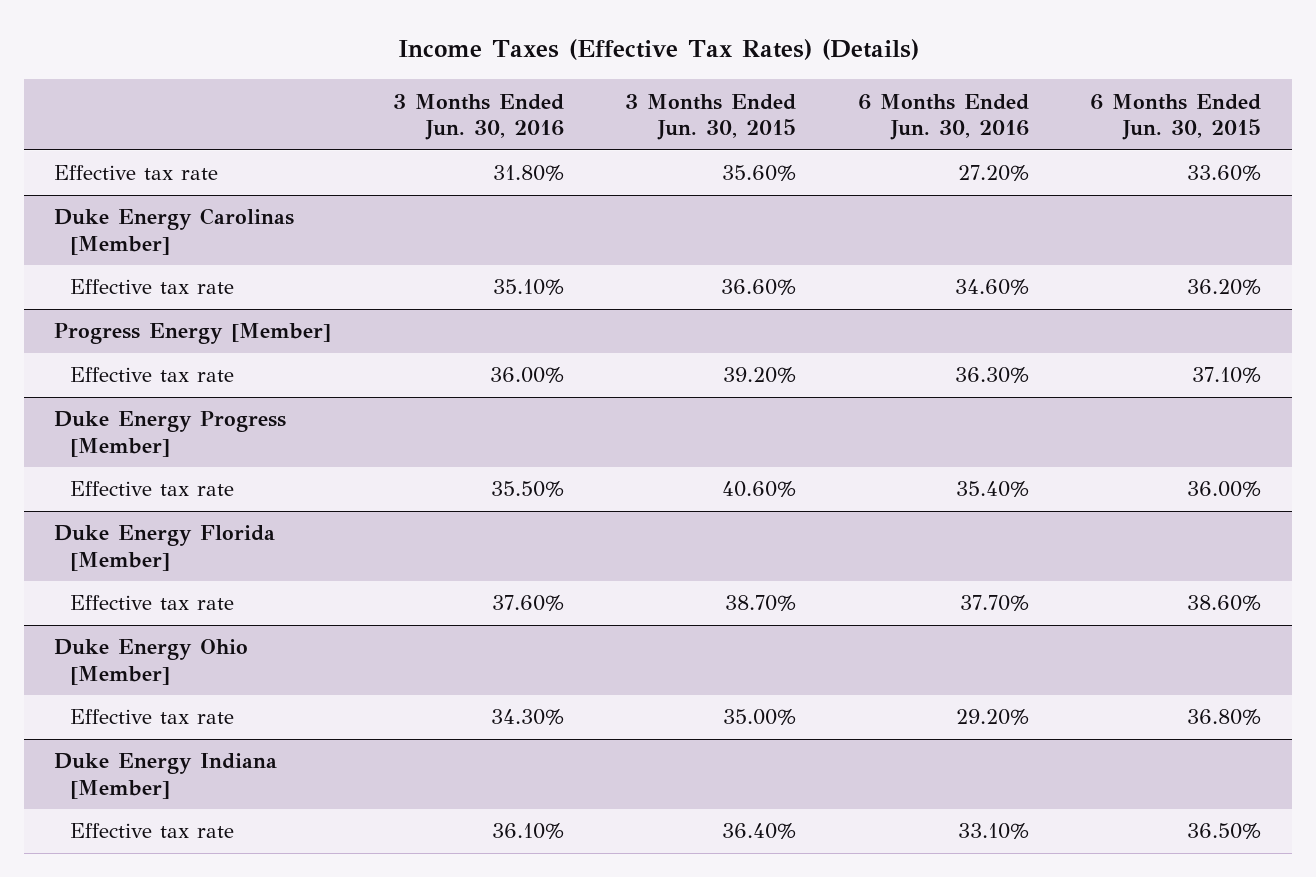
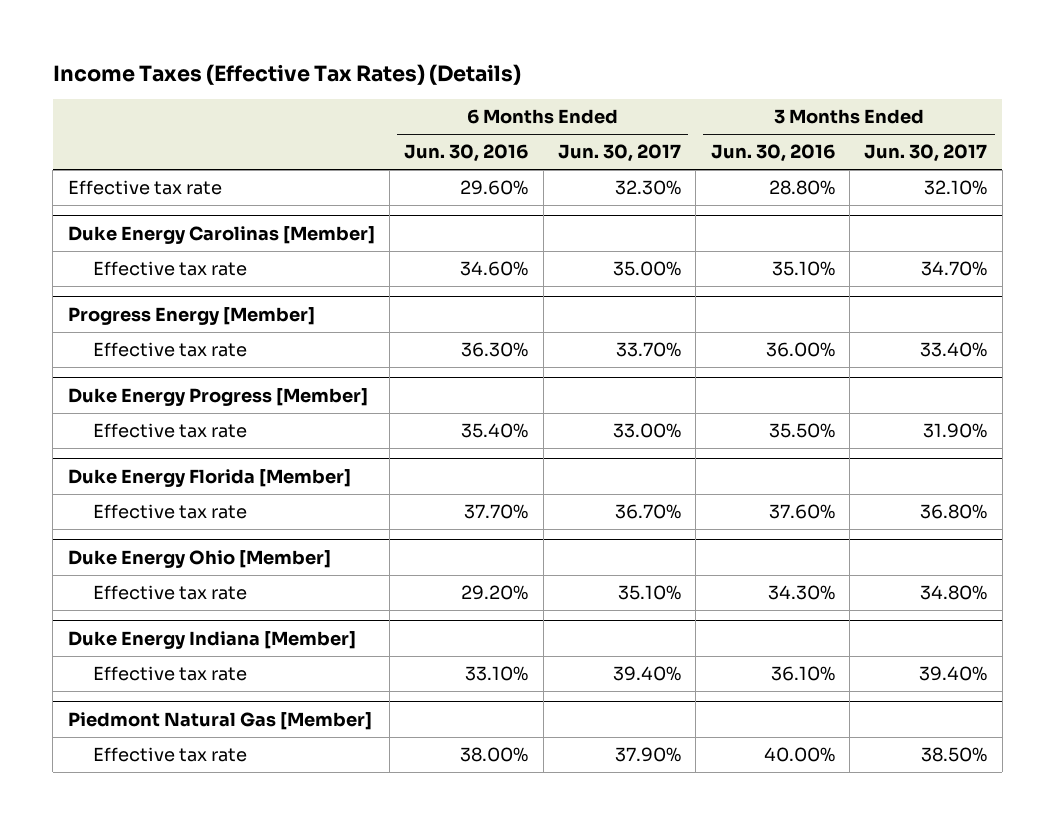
- | 3 Months Ended Jun. 30, 2016 | 3 Months Ended Jun. 30, 2015 | 6 Months Ended Jun. 30, 2016 | 6 Months Ended Jun. 30, 2015
+ | 6 Months Ended Jun. 30, 2016 | 6 Months Ended Jun. 30, 2017 | 3 Months Ended Jun. 30, 2016 | 3 Months Ended Jun. 30, 2017
- Effective tax rate | 31.80% | 35.60% | 27.20% | 33.60%
+ Effective tax rate | 29.60% | 32.30% | 28.80% | 32.10%
+ Piedmont Natural Gas [Member]
+ Effective tax rate | 38.00% | 37.90% | 40.00% | 38.50%

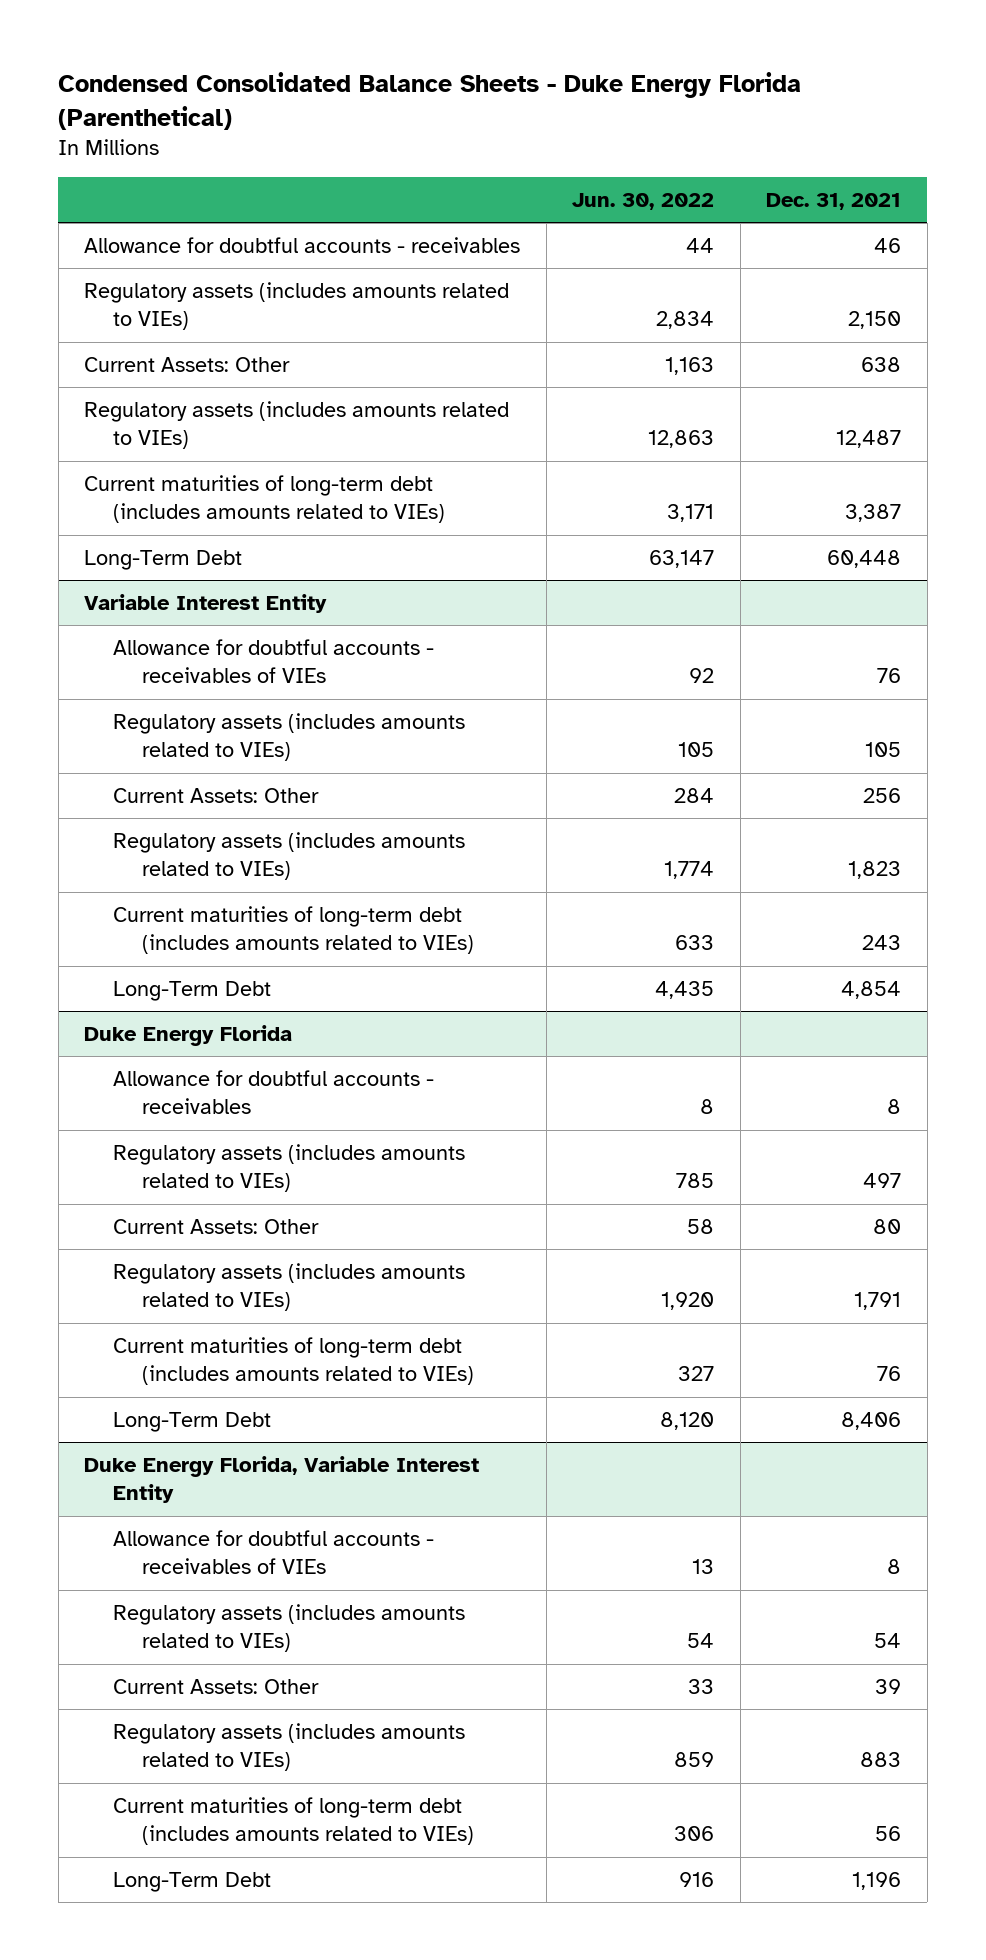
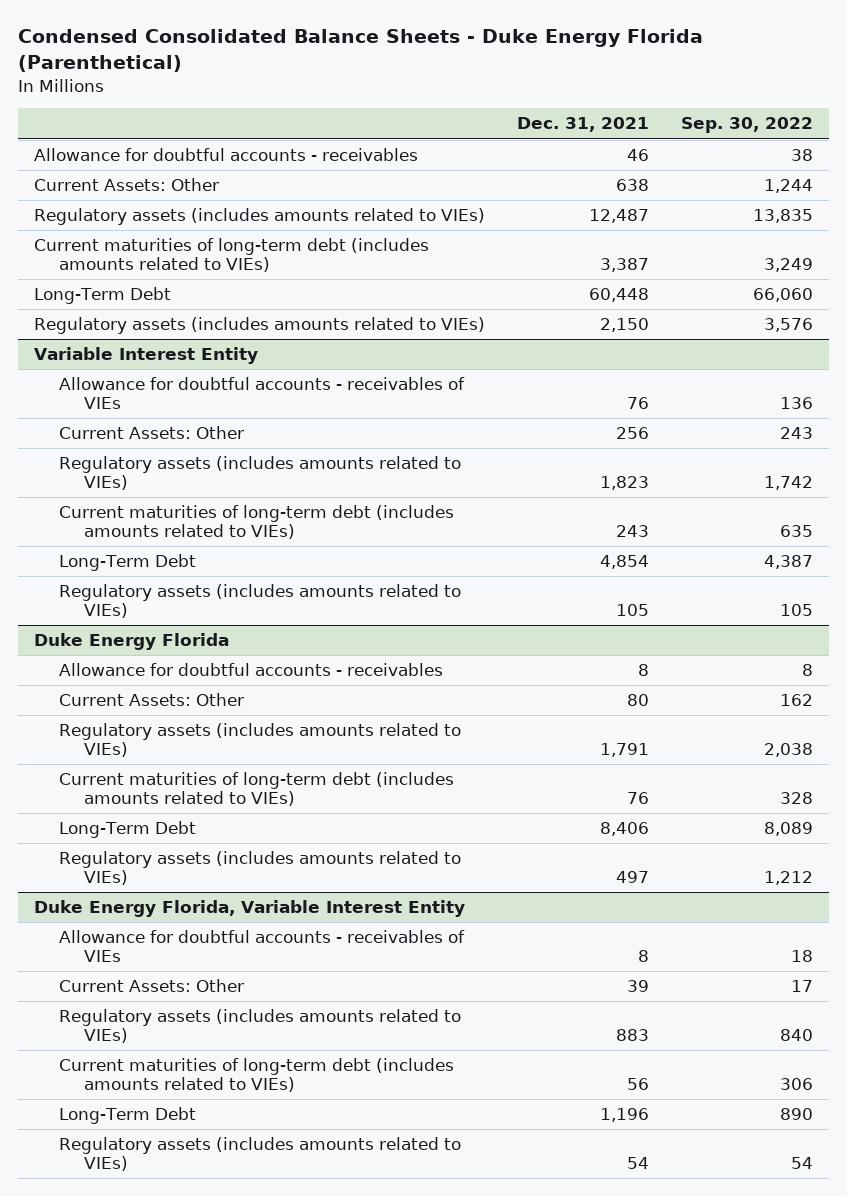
- | Jun. 30, 2022 | Dec. 31, 2021
+ | Dec. 31, 2021 | Sep. 30, 2022
moved down: Regulatory assets (includes amounts related to VIEs) | 2,150 | 3,576
@ Variable Interest Entity
moved down: Regulatory assets (includes amounts related to VIEs) | 105 | 105
@ Duke Energy Florida
moved down: Regulatory assets (includes amounts related to VIEs) | 497 | 1,212
@ Duke Energy Florida, Variable Interest Entity
moved down: Regulatory assets (includes amounts related to VIEs) | 54 | 54

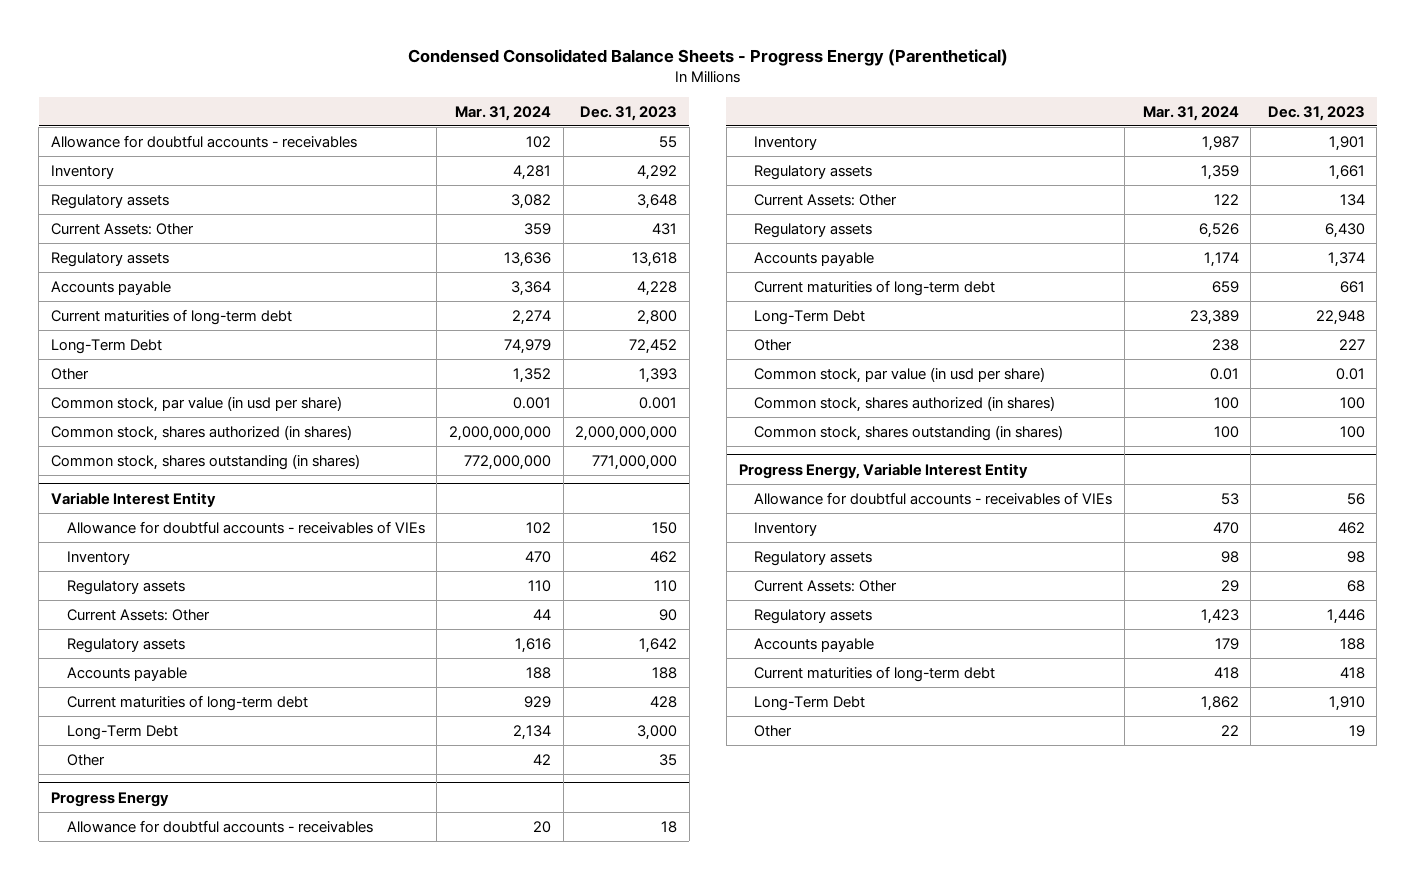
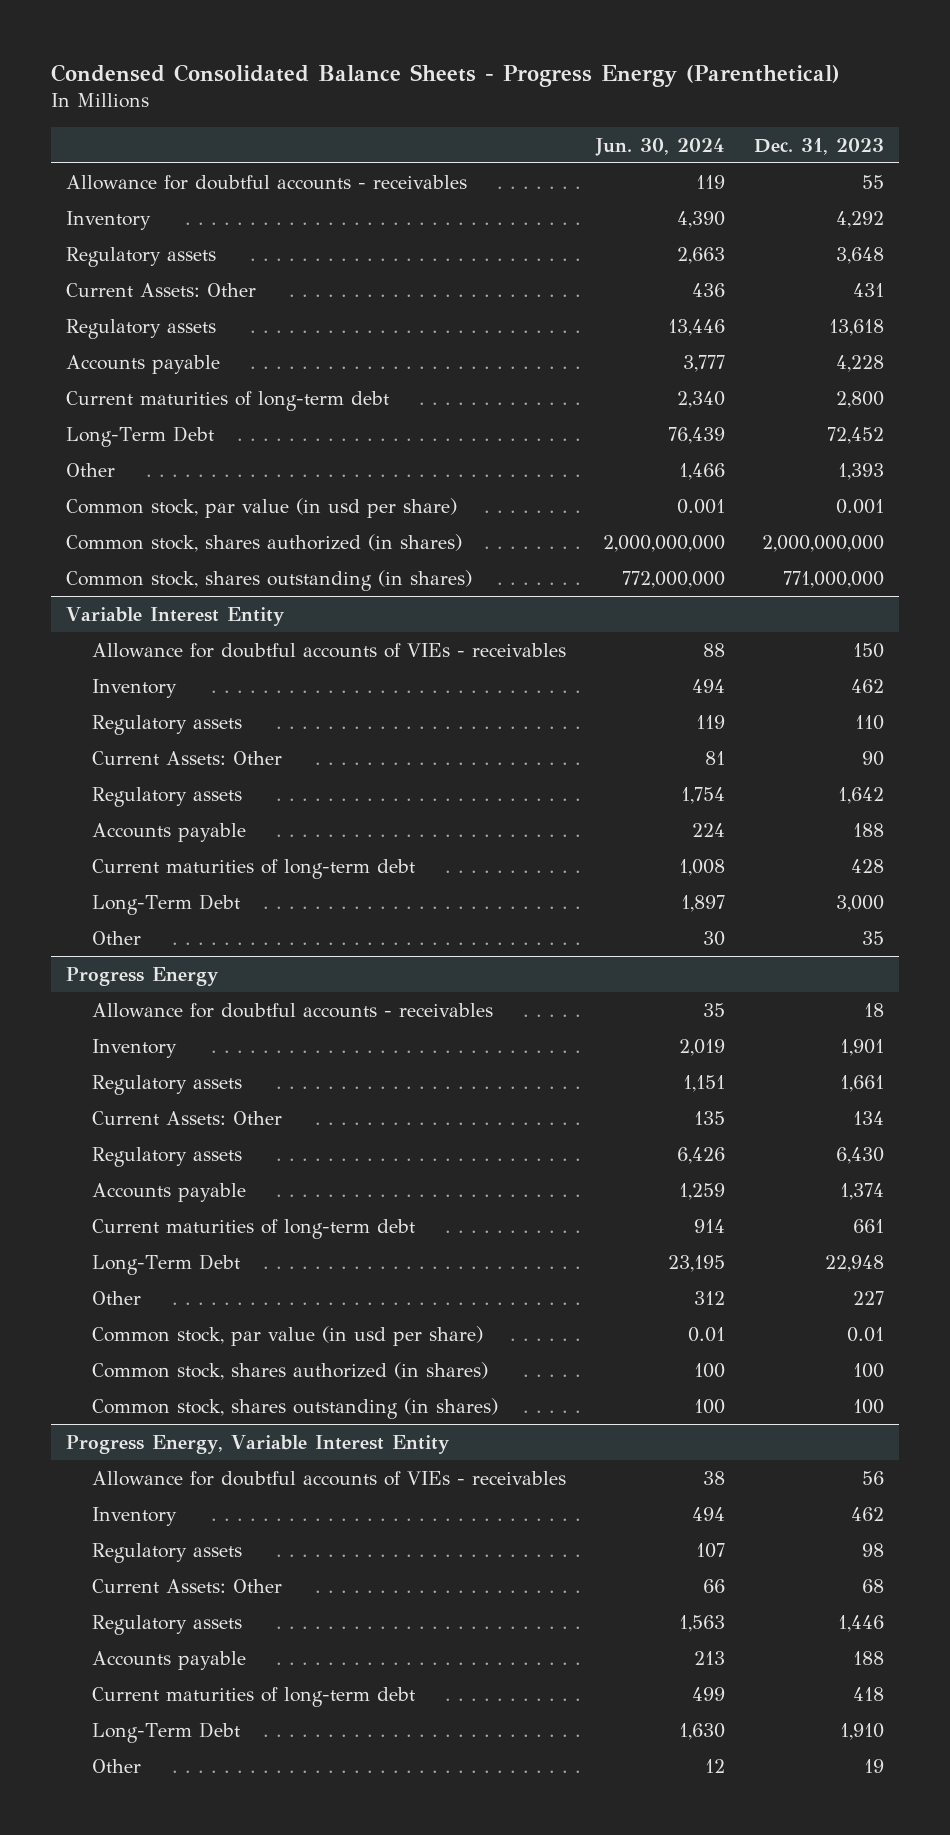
- | Mar. 31, 2024 | Dec. 31, 2023
+ | Jun. 30, 2024 | Dec. 31, 2023
@ Variable Interest Entity
- Allowance for doubtful accounts - receivables of VIEs | 102 | 150
+ Allowance for doubtful accounts of VIEs - receivables | 88 | 150
@ Progress Energy, Variable Interest Entity
- Allowance for doubtful accounts - receivables of VIEs | 53 | 56
+ Allowance for doubtful accounts of VIEs - receivables | 38 | 56

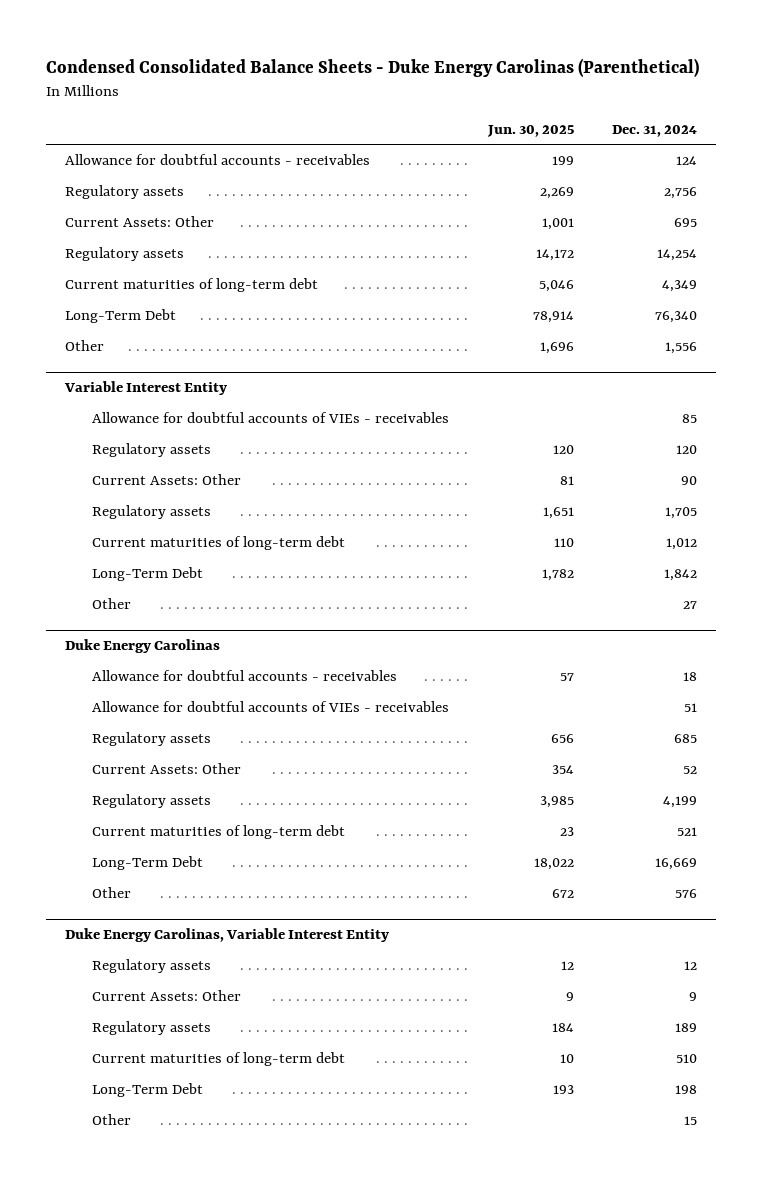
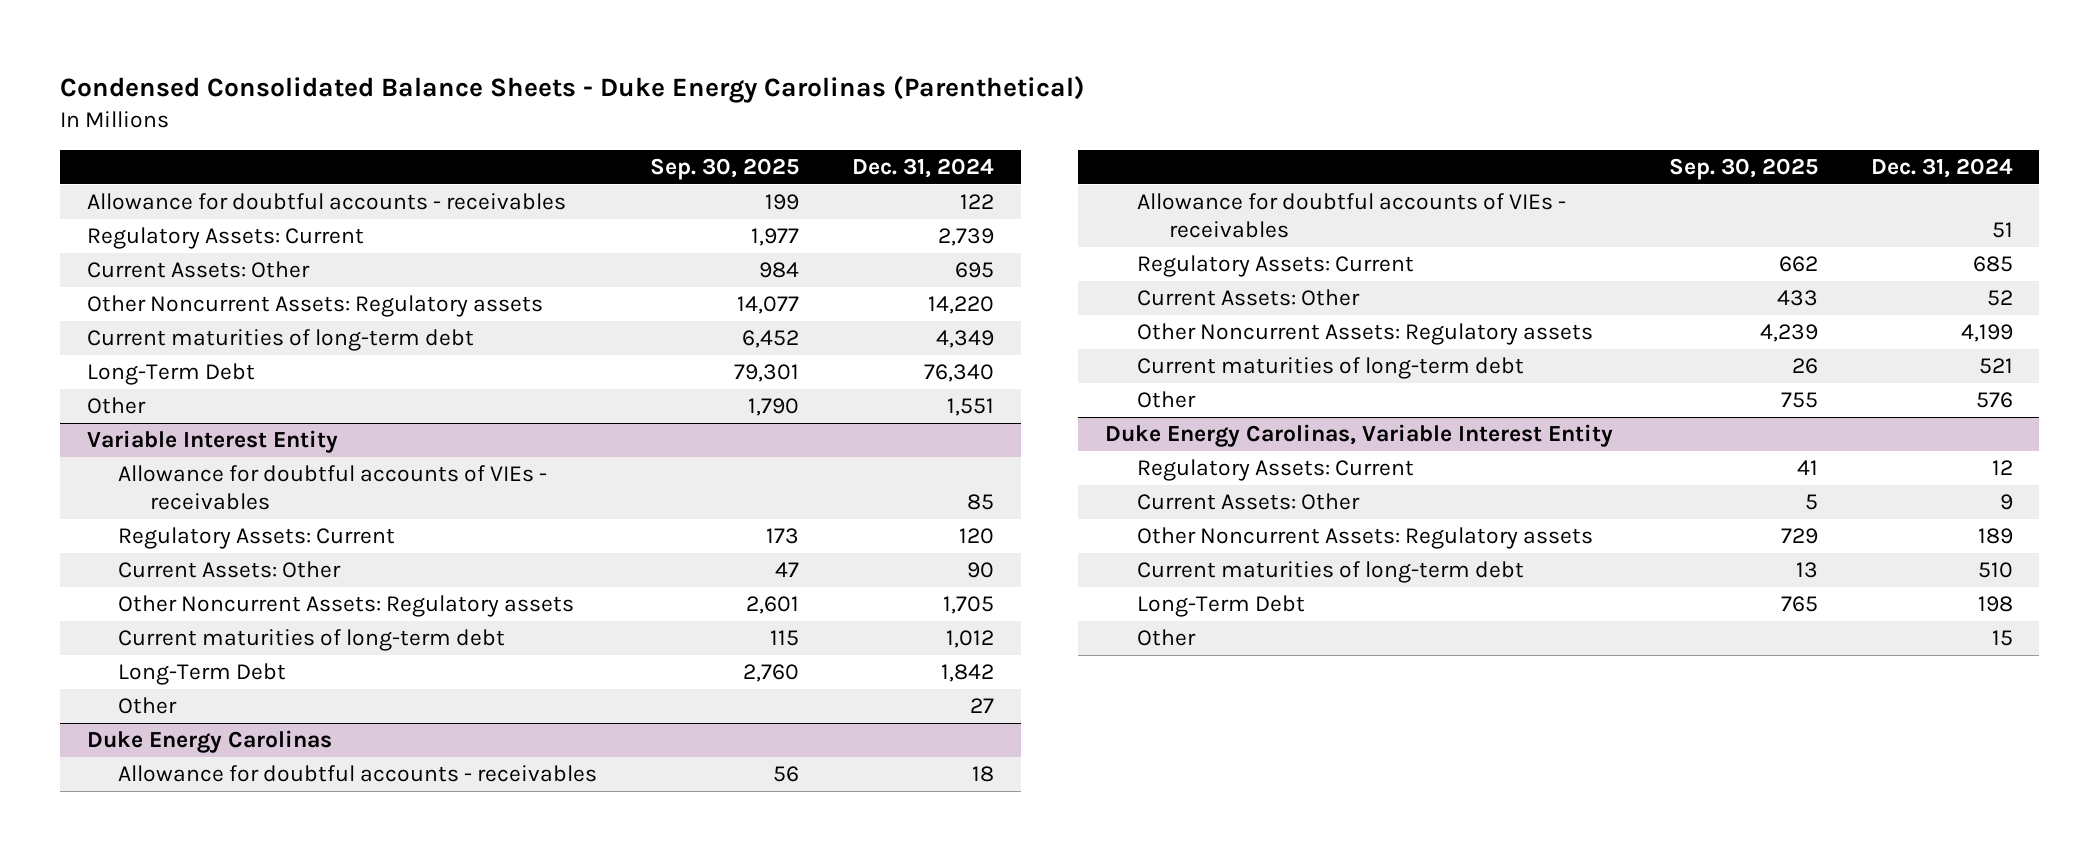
- | Jun. 30, 2025 | Dec. 31, 2024
+ | Sep. 30, 2025 | Dec. 31, 2024
- Allowance for doubtful accounts - receivables | 199 | 124
- Regulatory assets | 2,269 | 2,756
+ Allowance for doubtful accounts - receivables | 199 | 122
+ Regulatory Assets: Current | 1,977 | 2,739
- Regulatory assets | 14,172 | 14,254
+ Other Noncurrent Assets: Regulatory assets | 14,077 | 14,220
- Other | 1,696 | 1,556
+ Other | 1,790 | 1,551
@ Variable Interest Entity
- Regulatory assets | 120 | 120
+ Regulatory Assets: Current | 173 | 120
- Regulatory assets | 1,651 | 1,705
+ Other Noncurrent Assets: Regulatory assets | 2,601 | 1,705
@ Duke Energy Carolinas
- Regulatory assets | 656 | 685
+ Regulatory Assets: Current | 662 | 685
- Regulatory assets | 3,985 | 4,199
+ Other Noncurrent Assets: Regulatory assets | 4,239 | 4,199
- Long-Term Debt | 18,022 | 16,669
@ Duke Energy Carolinas, Variable Interest Entity
- Regulatory assets | 12 | 12
+ Regulatory Assets: Current | 41 | 12
- Regulatory assets | 184 | 189
+ Other Noncurrent Assets: Regulatory assets | 729 | 189

